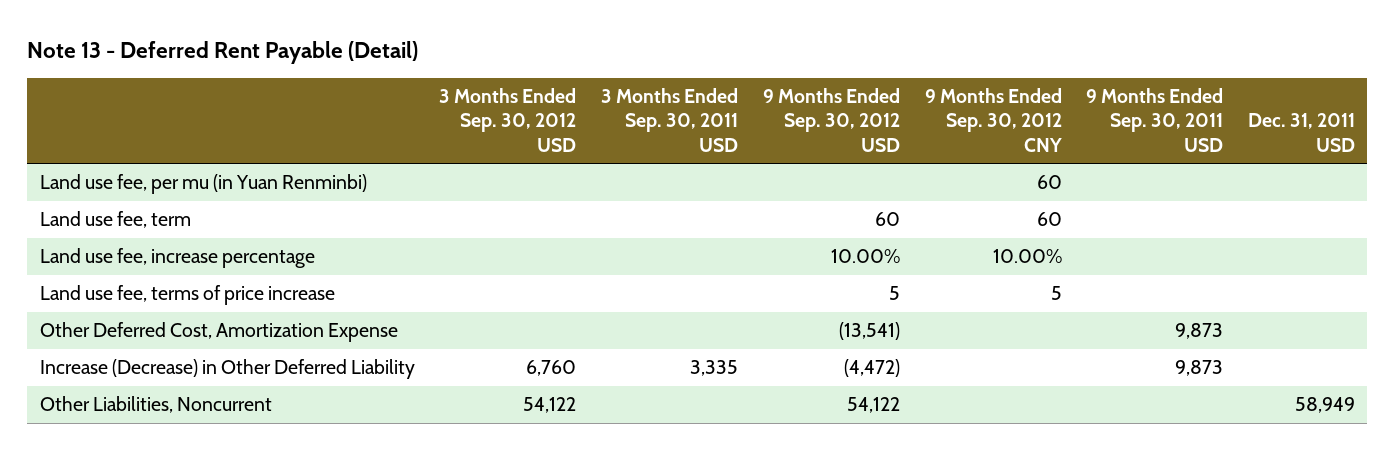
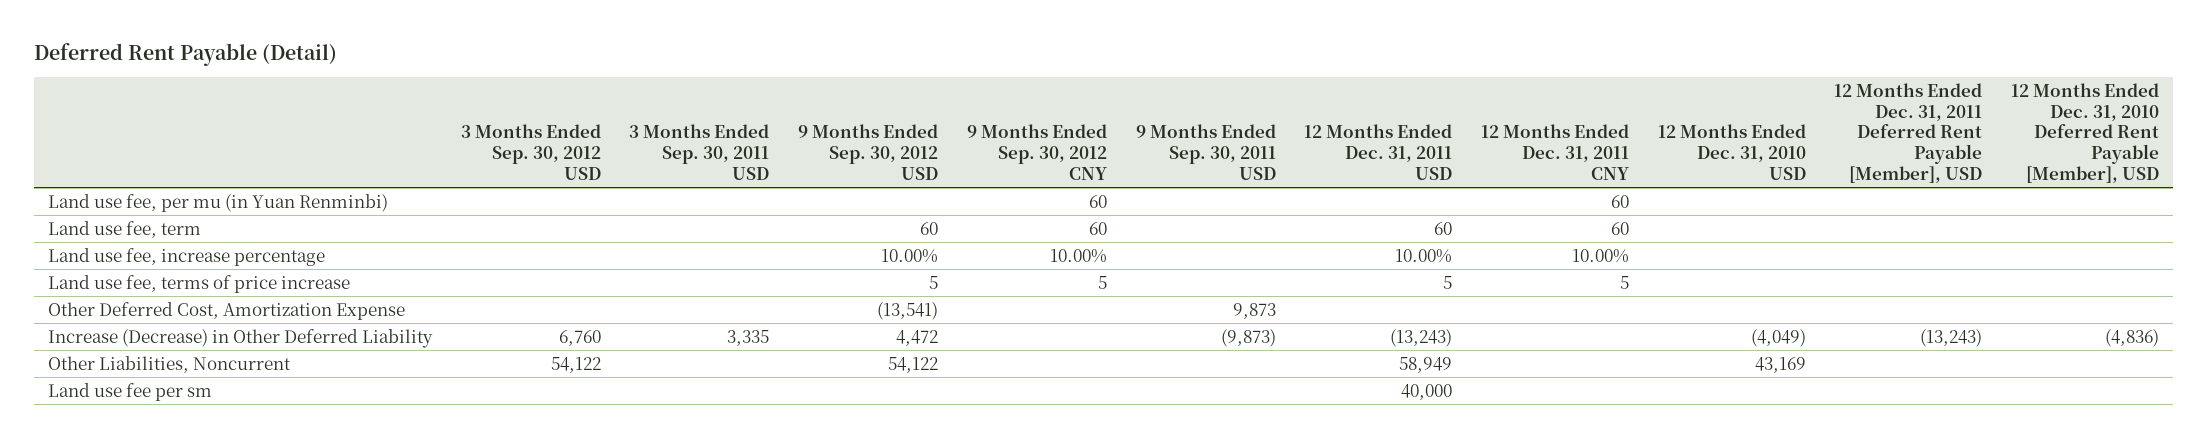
- Note 13 - Deferred Rent Payable (Detail)
+ Deferred Rent Payable (Detail)
- | 3 Months Ended Sep. 30, 2012 USD | 3 Months Ended Sep. 30, 2011 USD | 9 Months Ended Sep. 30, 2012 USD | 9 Months Ended Sep. 30, 2012 CNY | 9 Months Ended Sep. 30, 2011 USD | Dec. 31, 2011 USD
+ | 3 Months Ended Sep. 30, 2012 USD | 3 Months Ended Sep. 30, 2011 USD | 9 Months Ended Sep. 30, 2012 USD | 9 Months Ended Sep. 30, 2012 CNY | 9 Months Ended Sep. 30, 2011 USD | 12 Months Ended Dec. 31, 2011 USD | 12 Months Ended Dec. 31, 2011 CNY | 12 Months Ended Dec. 31, 2010 USD | 12 Months Ended Dec. 31, 2011 Deferred Rent Payable [Member], USD | 12 Months Ended Dec. 31, 2010 Deferred Rent Payable [Member], USD
- Increase (Decrease) in Other Deferred Liability | 6,760 | 3,335 | (4,472) | | 9,873 |
+ Increase (Decrease) in Other Deferred Liability | 6,760 | 3,335 | 4,472 | | (9,873) | (13,243) | | (4,049) | (13,243) | (4,836)
+ Land use fee per sm | | | | | | 40,000 | | | |

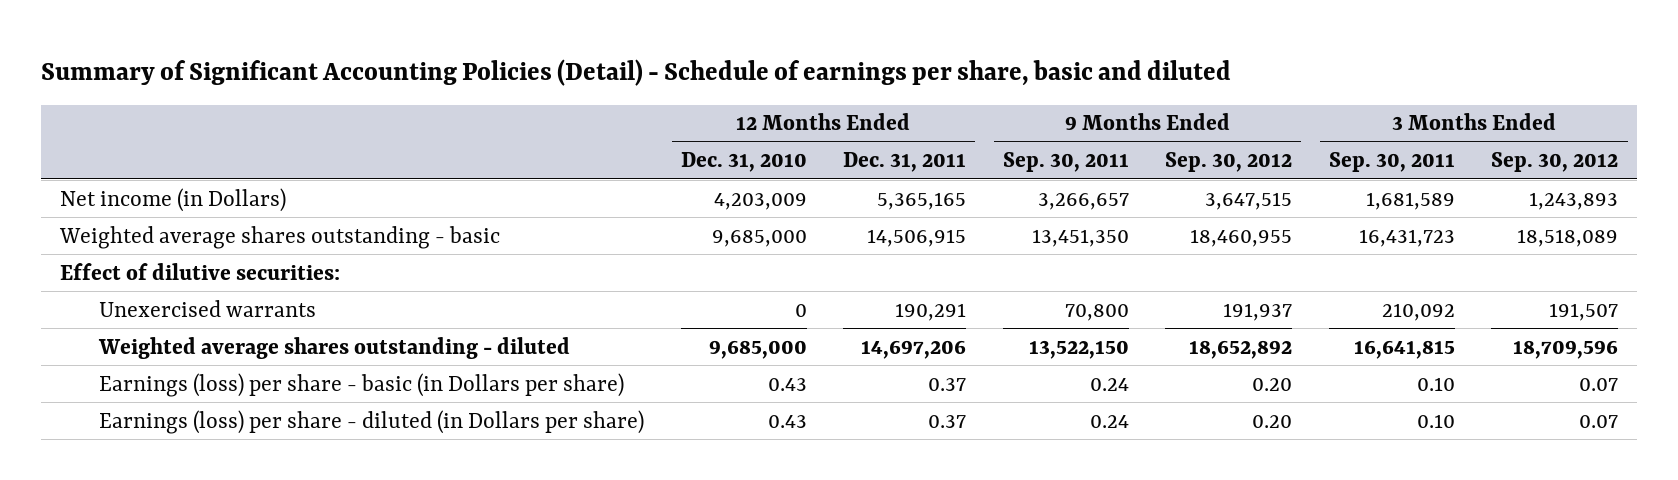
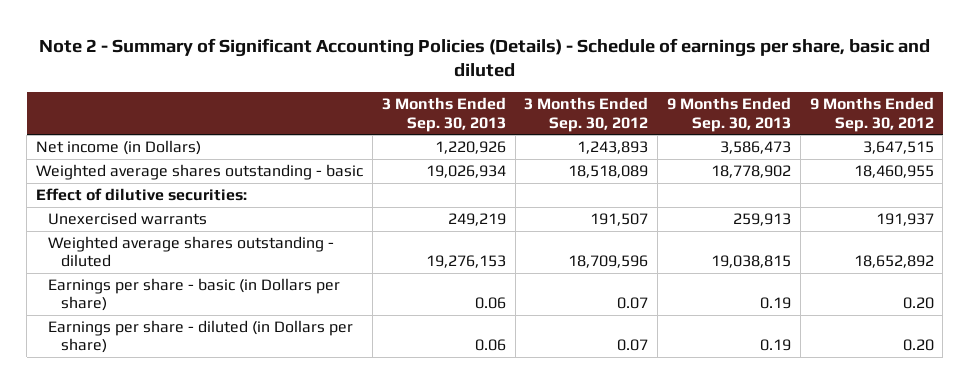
- Summary of Significant Accounting Policies (Detail) - Schedule of earnings per share, basic and diluted
+ Note 2 - Summary of Significant Accounting Policies (Details) - Schedule of earnings per share, basic and diluted
- | 12 Months Ended Dec. 31, 2010 | 12 Months Ended Dec. 31, 2011 | 9 Months Ended Sep. 30, 2011 | 9 Months Ended Sep. 30, 2012 | 3 Months Ended Sep. 30, 2011 | 3 Months Ended Sep. 30, 2012
+ | 3 Months Ended Sep. 30, 2013 | 3 Months Ended Sep. 30, 2012 | 9 Months Ended Sep. 30, 2013 | 9 Months Ended Sep. 30, 2012
- Earnings (loss) per share - basic (in Dollars per share) | 0.43 | 0.37 | 0.24 | 0.20 | 0.10 | 0.07
- Earnings (loss) per share - diluted (in Dollars per share) | 0.43 | 0.37 | 0.24 | 0.20 | 0.10 | 0.07
+ Earnings per share - basic (in Dollars per share) | 0.06 | 0.07 | 0.19 | 0.20
+ Earnings per share - diluted (in Dollars per share) | 0.06 | 0.07 | 0.19 | 0.20

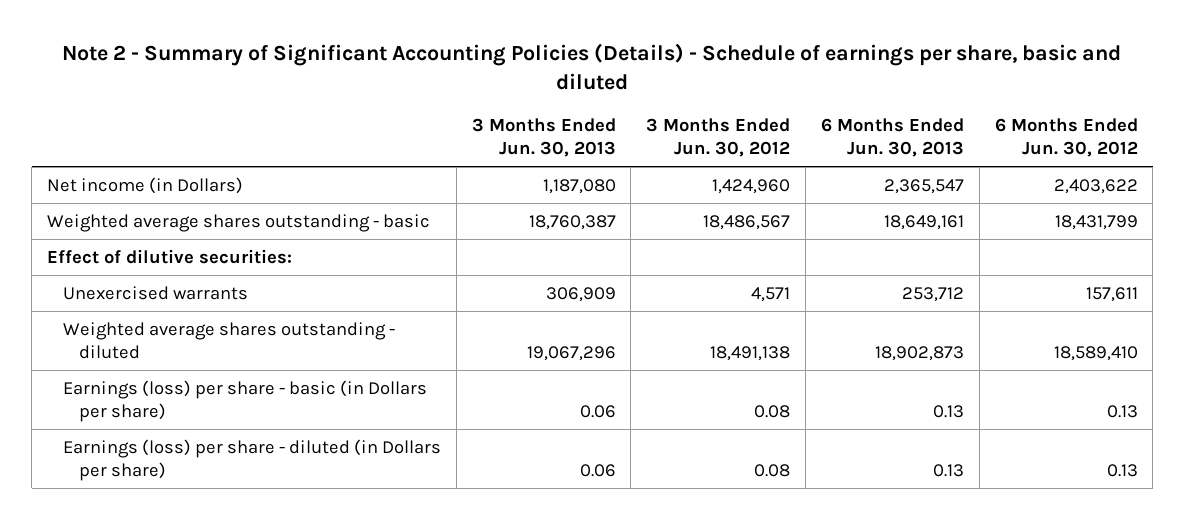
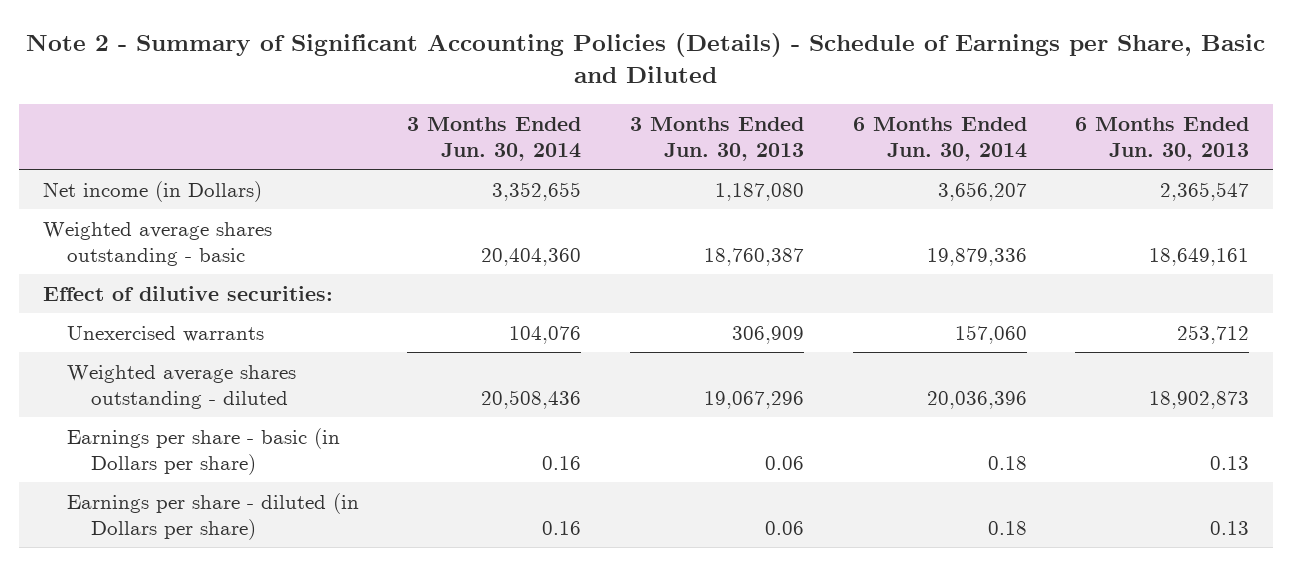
- Note 2 - Summary of Significant Accounting Policies (Details) - Schedule of earnings per share, basic and diluted
+ Note 2 - Summary of Significant Accounting Policies (Details) - Schedule of Earnings per Share, Basic and Diluted
- | 3 Months Ended Jun. 30, 2013 | 3 Months Ended Jun. 30, 2012 | 6 Months Ended Jun. 30, 2013 | 6 Months Ended Jun. 30, 2012
+ | 3 Months Ended Jun. 30, 2014 | 3 Months Ended Jun. 30, 2013 | 6 Months Ended Jun. 30, 2014 | 6 Months Ended Jun. 30, 2013
- Earnings (loss) per share - basic (in Dollars per share) | 0.06 | 0.08 | 0.13 | 0.13
- Earnings (loss) per share - diluted (in Dollars per share) | 0.06 | 0.08 | 0.13 | 0.13
+ Earnings per share - basic (in Dollars per share) | 0.16 | 0.06 | 0.18 | 0.13
+ Earnings per share - diluted (in Dollars per share) | 0.16 | 0.06 | 0.18 | 0.13

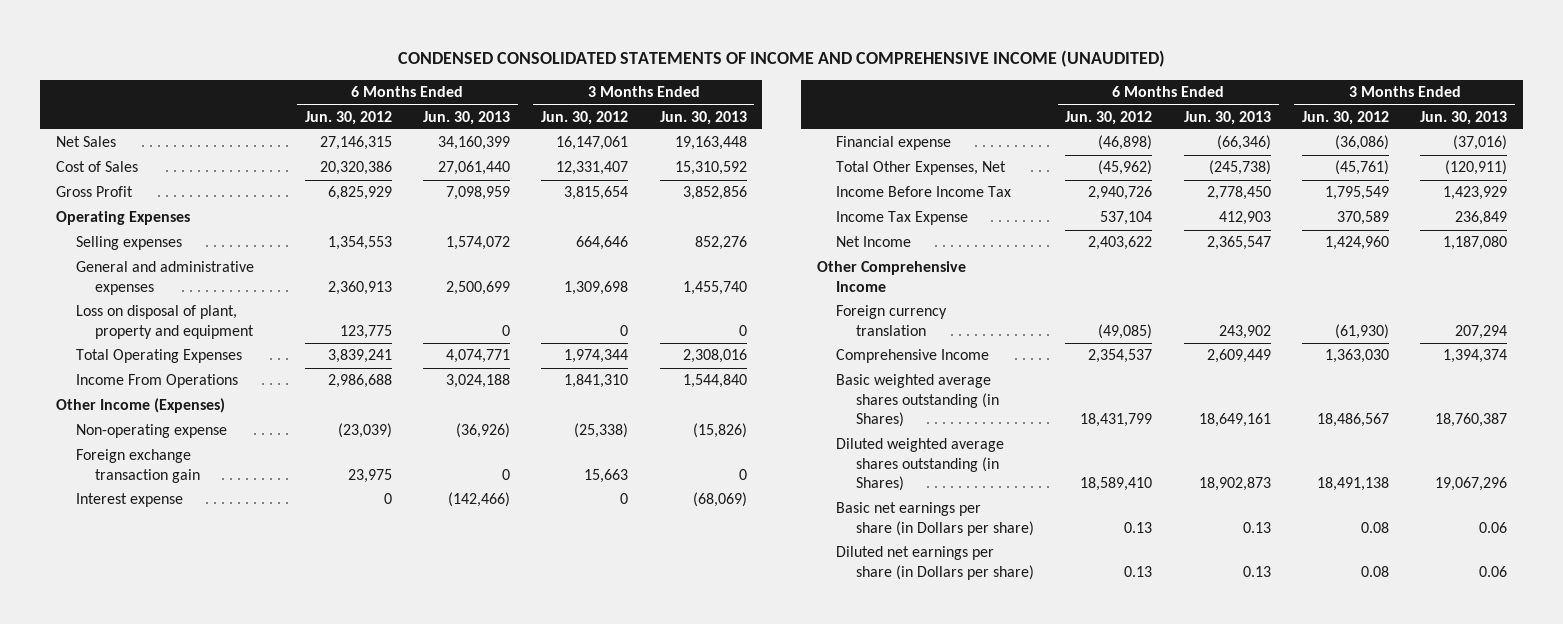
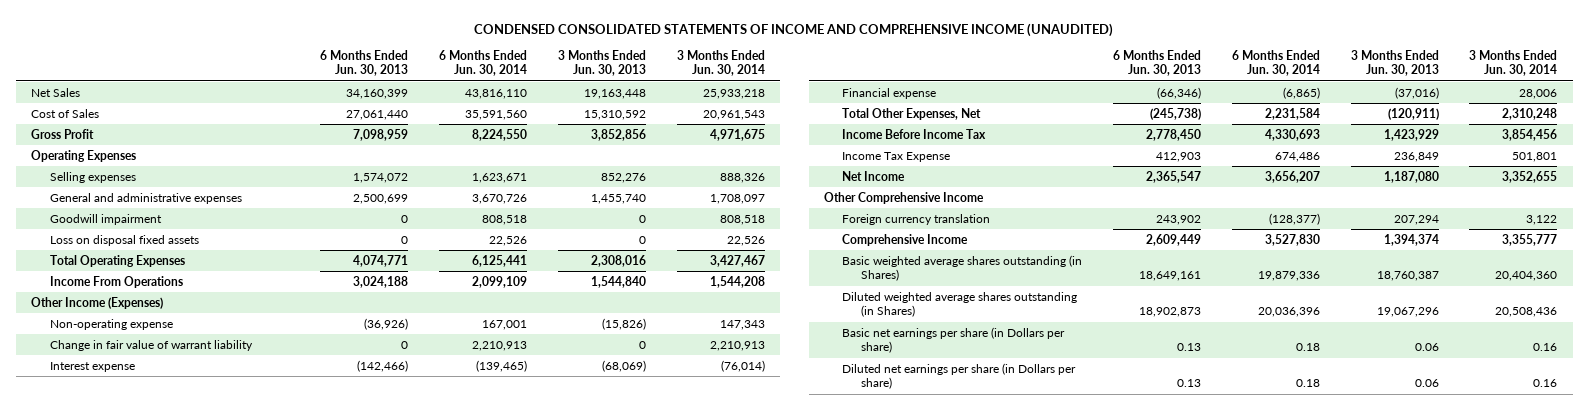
- | 6 Months Ended Jun. 30, 2012 | 6 Months Ended Jun. 30, 2013 | 3 Months Ended Jun. 30, 2012 | 3 Months Ended Jun. 30, 2013
+ | 6 Months Ended Jun. 30, 2013 | 6 Months Ended Jun. 30, 2014 | 3 Months Ended Jun. 30, 2013 | 3 Months Ended Jun. 30, 2014
- Loss on disposal of plant, property and equipment | 123,775 | 0 | 0 | 0
+ Goodwill impairment | 0 | 808,518 | 0 | 808,518
+ Loss on disposal fixed assets | 0 | 22,526 | 0 | 22,526
- Foreign exchange transaction gain | 23,975 | 0 | 15,663 | 0
+ Change in fair value of warrant liability | 0 | 2,210,913 | 0 | 2,210,913

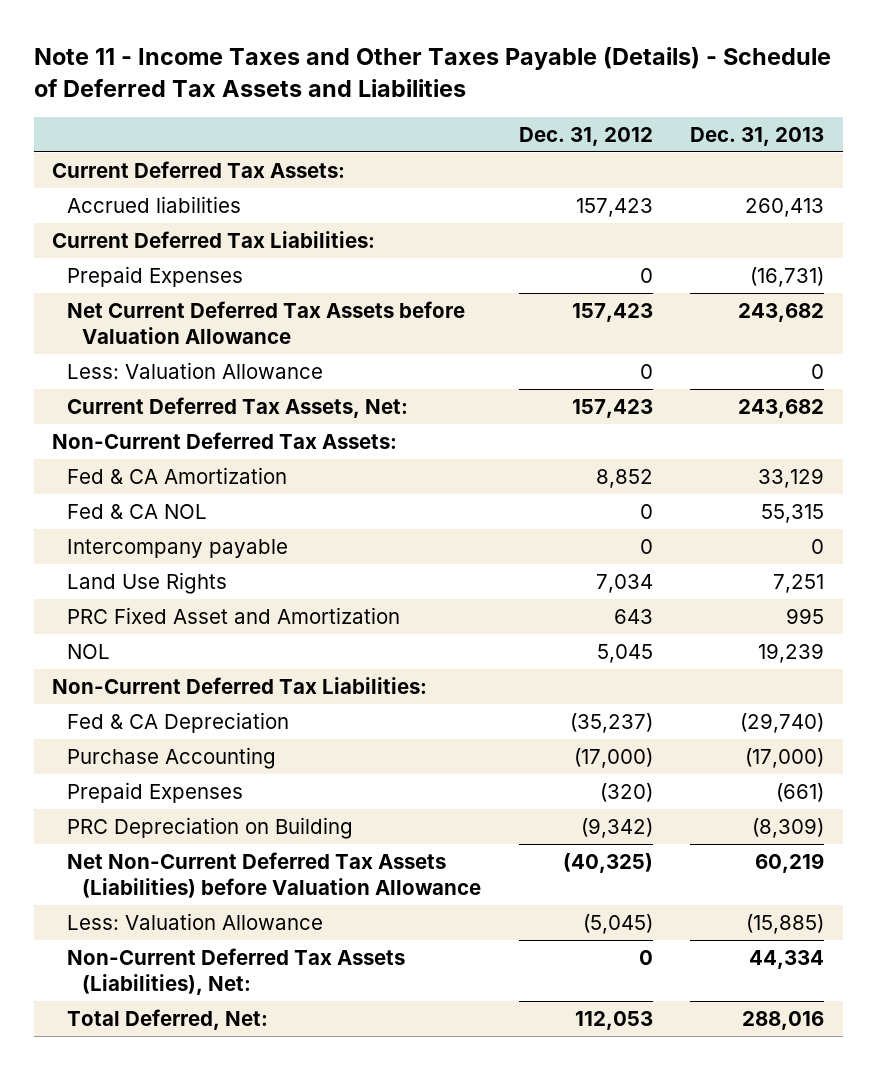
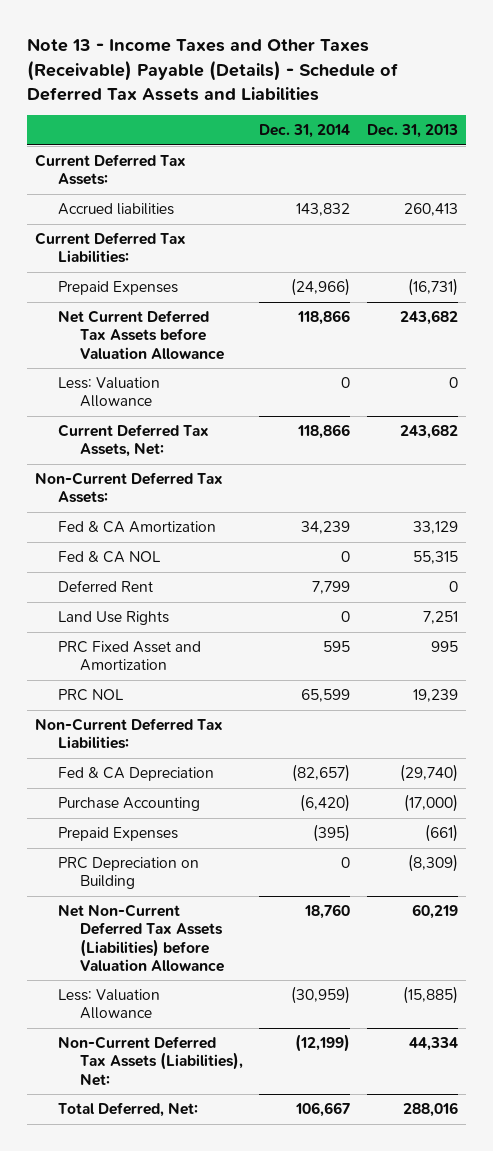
- Note 11 - Income Taxes and Other Taxes Payable (Details) - Schedule of Deferred Tax Assets and Liabilities
+ Note 13 - Income Taxes and Other Taxes (Receivable) Payable (Details) - Schedule of Deferred Tax Assets and Liabilities
- | Dec. 31, 2012 | Dec. 31, 2013
+ | Dec. 31, 2014 | Dec. 31, 2013
- Intercompany payable | 0 | 0
+ Deferred Rent | 7,799 | 0
- NOL | 5,045 | 19,239
+ PRC NOL | 65,599 | 19,239

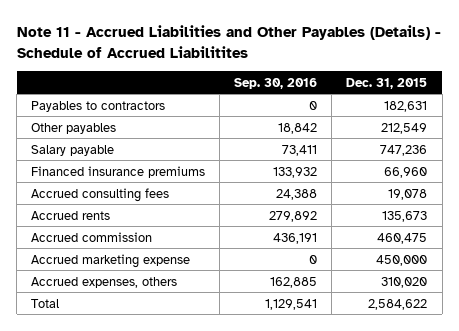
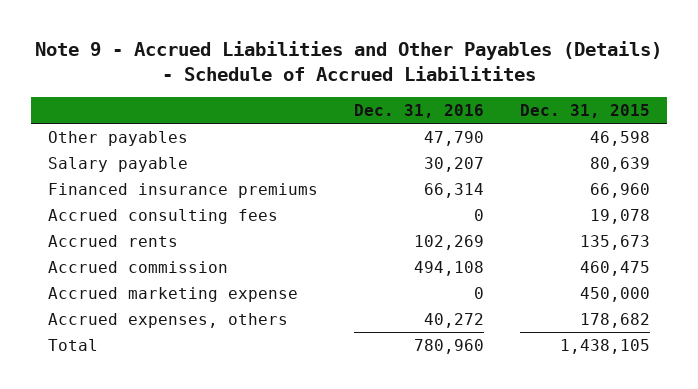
- Note 11 - Accrued Liabilities and Other Payables (Details) - Schedule of Accrued Liabilitites
+ Note 9 - Accrued Liabilities and Other Payables (Details) - Schedule of Accrued Liabilitites
- | Sep. 30, 2016 | Dec. 31, 2015
+ | Dec. 31, 2016 | Dec. 31, 2015
- Payables to contractors | 0 | 182,631
- Other payables | 18,842 | 212,549
- Salary payable | 73,411 | 747,236
+ Other payables | 47,790 | 46,598
+ Salary payable | 30,207 | 80,639
- Accrued expenses, others | 162,885 | 310,020
- Total | 1,129,541 | 2,584,622
+ Accrued expenses, others | 40,272 | 178,682
+ Total | 780,960 | 1,438,105

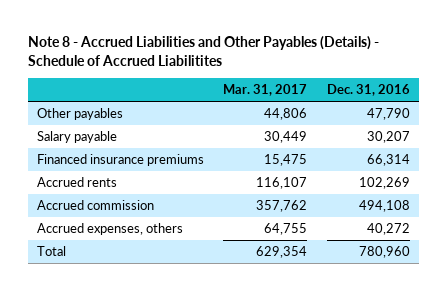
- Note 9 - Accrued Liabilities and Other Payables (Details) - Schedule of Accrued Liabilitites
+ Note 8 - Accrued Liabilities and Other Payables (Details) - Schedule of Accrued Liabilitites
- | Dec. 31, 2016 | Dec. 31, 2015
+ | Mar. 31, 2017 | Dec. 31, 2016
- Accrued consulting fees | 0 | 19,078
- Accrued marketing expense | 0 | 450,000

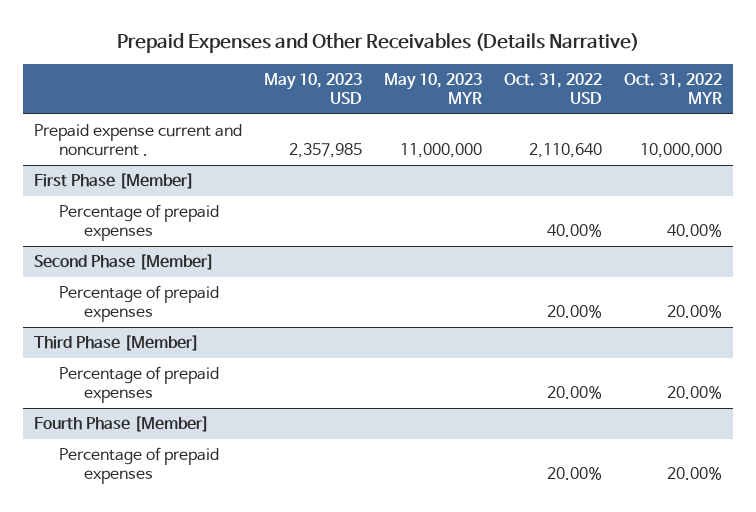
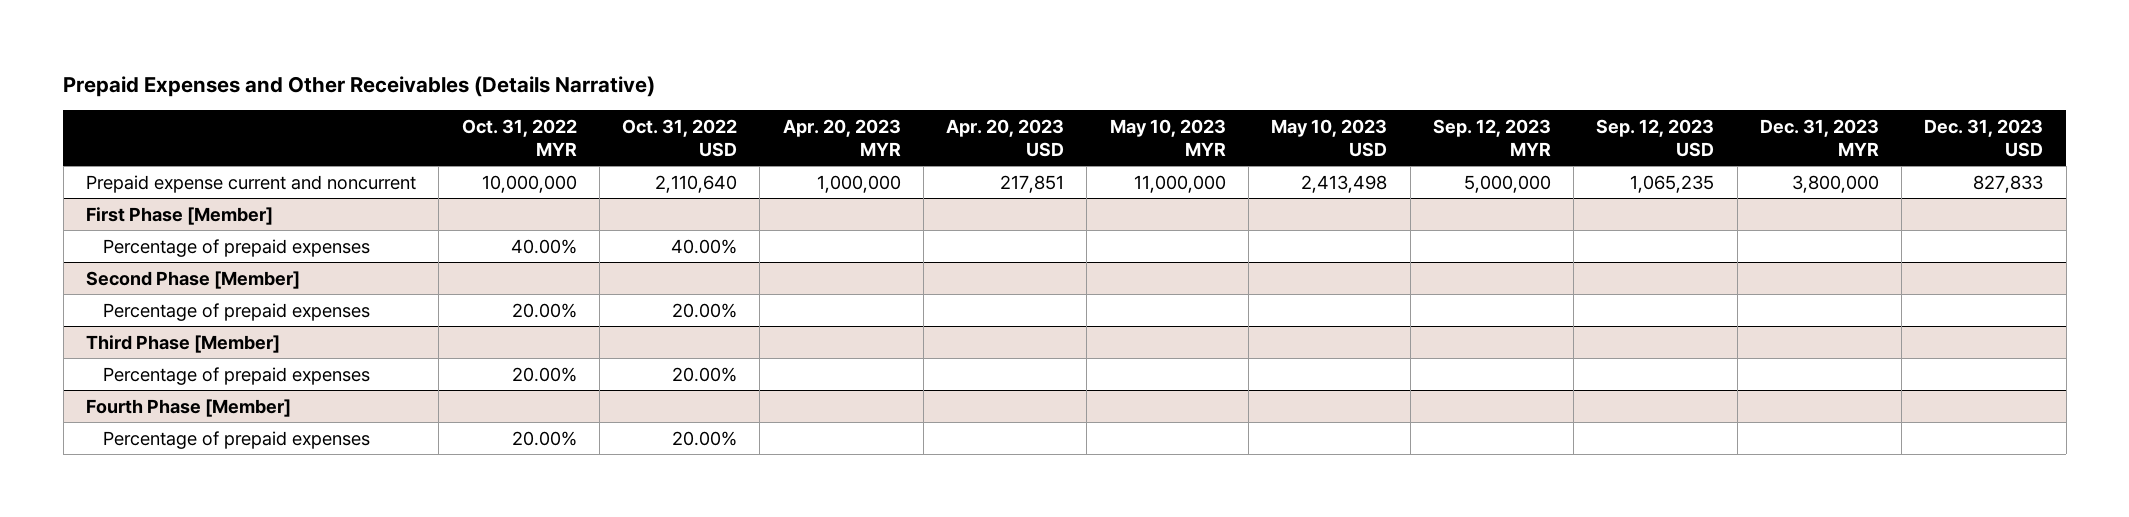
- | May 10, 2023 USD | May 10, 2023 MYR | Oct. 31, 2022 USD | Oct. 31, 2022 MYR
+ | Oct. 31, 2022 MYR | Oct. 31, 2022 USD | Apr. 20, 2023 MYR | Apr. 20, 2023 USD | May 10, 2023 MYR | May 10, 2023 USD | Sep. 12, 2023 MYR | Sep. 12, 2023 USD | Dec. 31, 2023 MYR | Dec. 31, 2023 USD
- Prepaid expense current and noncurrent . | 2,357,985 | 11,000,000 | 2,110,640 | 10,000,000
+ Prepaid expense current and noncurrent | 10,000,000 | 2,110,640 | 1,000,000 | 217,851 | 11,000,000 | 2,413,498 | 5,000,000 | 1,065,235 | 3,800,000 | 827,833

